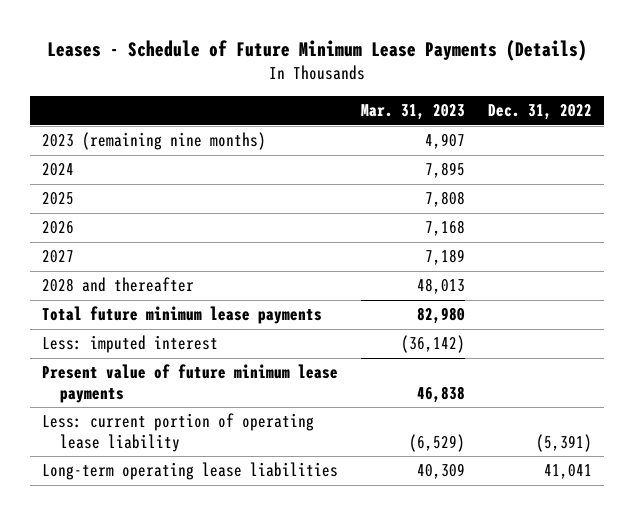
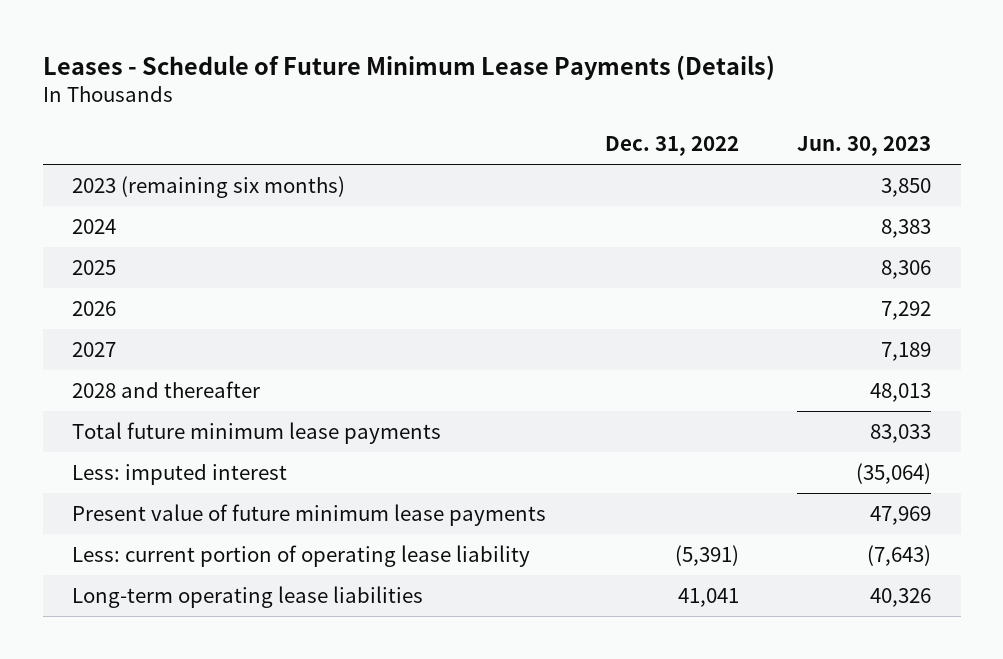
- | Mar. 31, 2023 | Dec. 31, 2022
+ | Dec. 31, 2022 | Jun. 30, 2023
- 2023 (remaining nine months) | 4,907 |
+ 2023 (remaining six months) | | 3,850

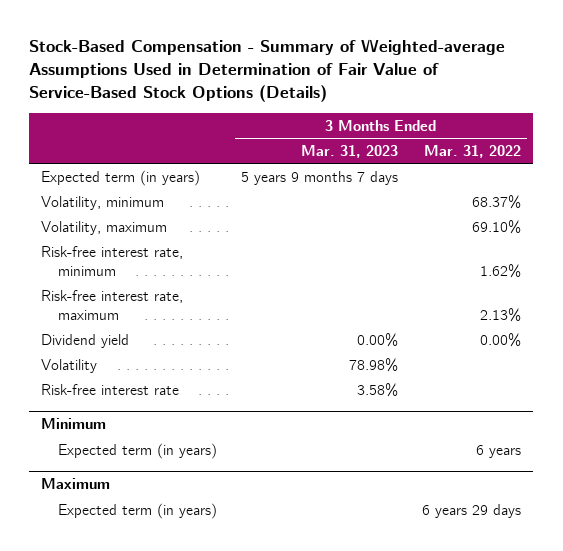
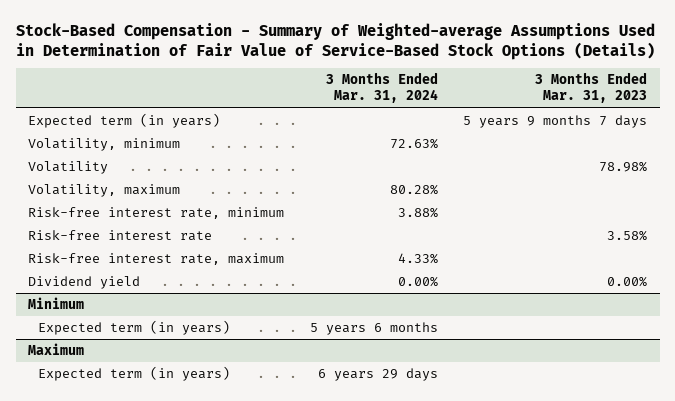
- | 3 Months Ended Mar. 31, 2023 | 3 Months Ended Mar. 31, 2022
+ | 3 Months Ended Mar. 31, 2024 | 3 Months Ended Mar. 31, 2023
moved up: Volatility | | 78.98%
moved up: Risk-free interest rate | | 3.58%

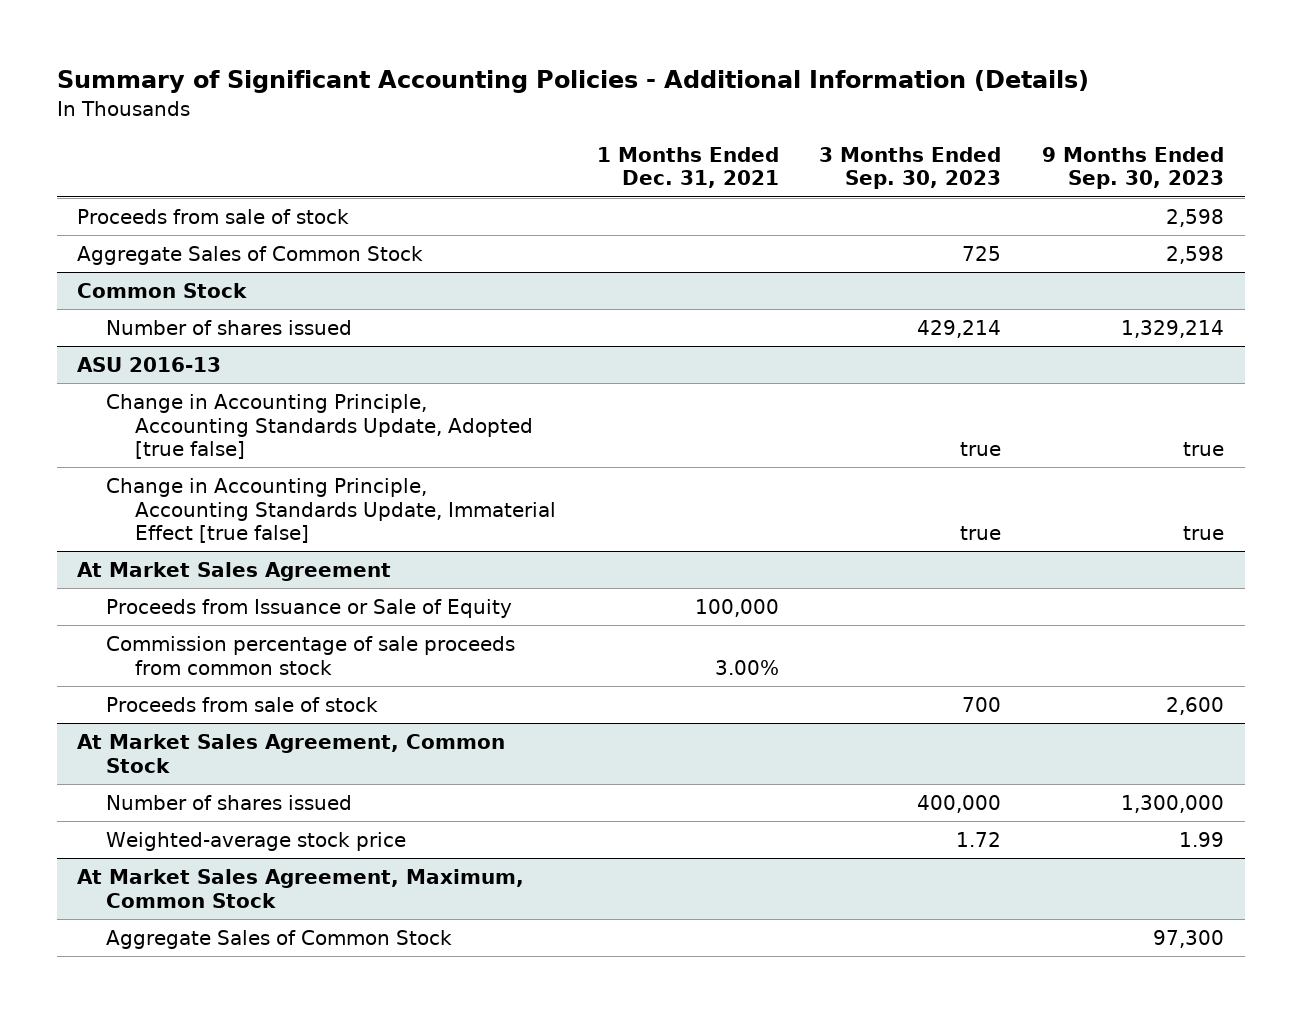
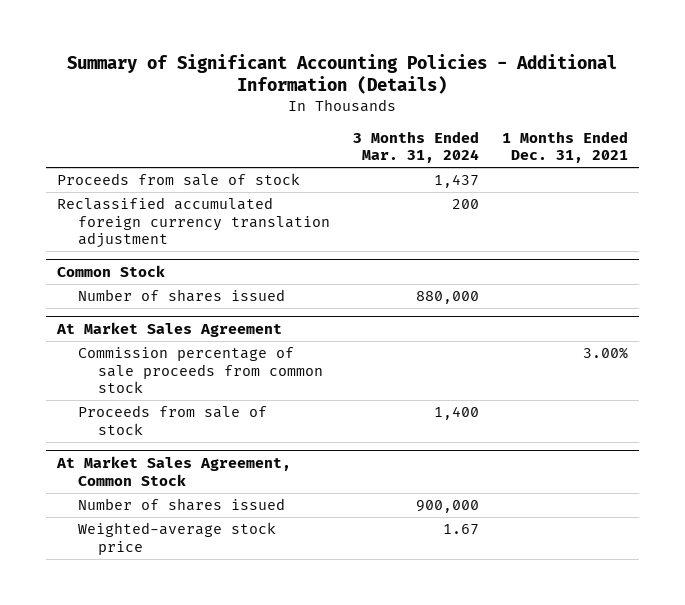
- | 1 Months Ended Dec. 31, 2021 | 3 Months Ended Sep. 30, 2023 | 9 Months Ended Sep. 30, 2023
+ | 3 Months Ended Mar. 31, 2024 | 1 Months Ended Dec. 31, 2021
- Aggregate Sales of Common Stock | | 725 | 2,598
+ Reclassified accumulated foreign currency translation adjustment | 200 |
- ASU 2016-13
- Change in Accounting Principle, Accounting Standards Update, Adopted [true false] | | true | true
- Change in Accounting Principle, Accounting Standards Update, Immaterial Effect [true false] | | true | true
@ At Market Sales Agreement
- Proceeds from Issuance or Sale of Equity | 100,000 | |
- At Market Sales Agreement, Maximum, Common Stock
- Aggregate Sales of Common Stock | | | 97,300

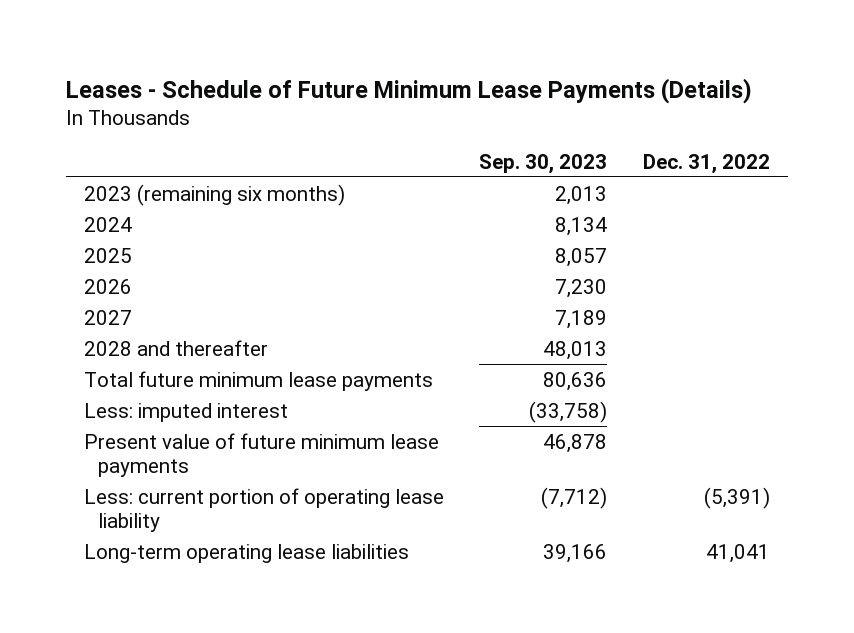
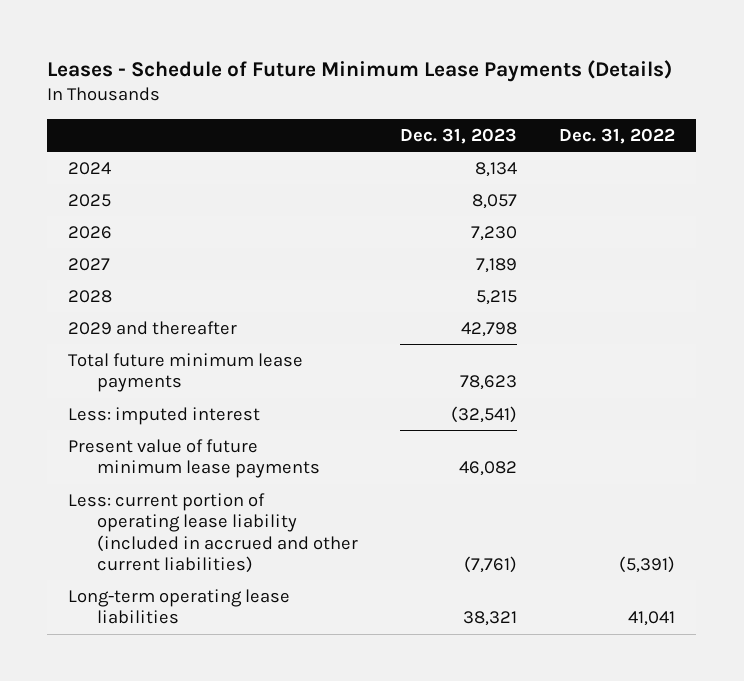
- | Sep. 30, 2023 | Dec. 31, 2022
+ | Dec. 31, 2023 | Dec. 31, 2022
- 2023 (remaining six months) | 2,013 |
- 2028 and thereafter | 48,013 |
+ 2028 | 5,215 |
+ 2029 and thereafter | 42,798 |
- Less: current portion of operating lease liability | (7,712) | (5,391)
+ Less: current portion of operating lease liability (included in accrued and other current liabilities) | (7,761) | (5,391)

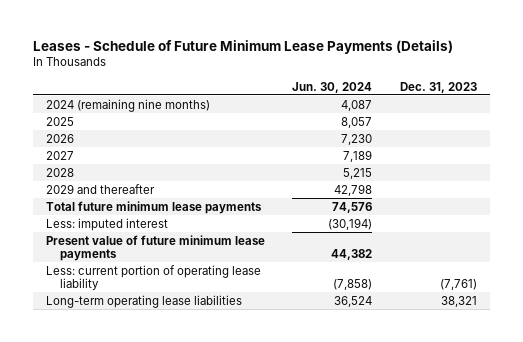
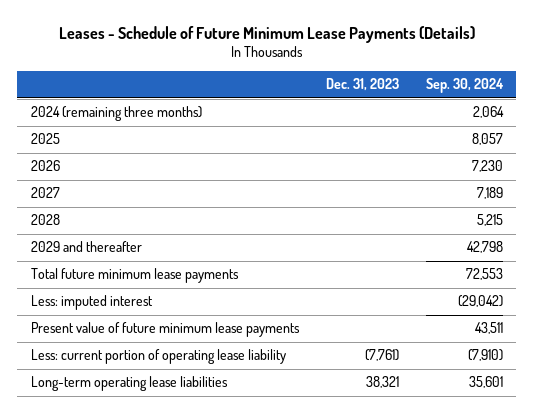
- | Jun. 30, 2024 | Dec. 31, 2023
+ | Dec. 31, 2023 | Sep. 30, 2024
- 2024 (remaining nine months) | 4,087 |
+ 2024 (remaining three months) | | 2,064

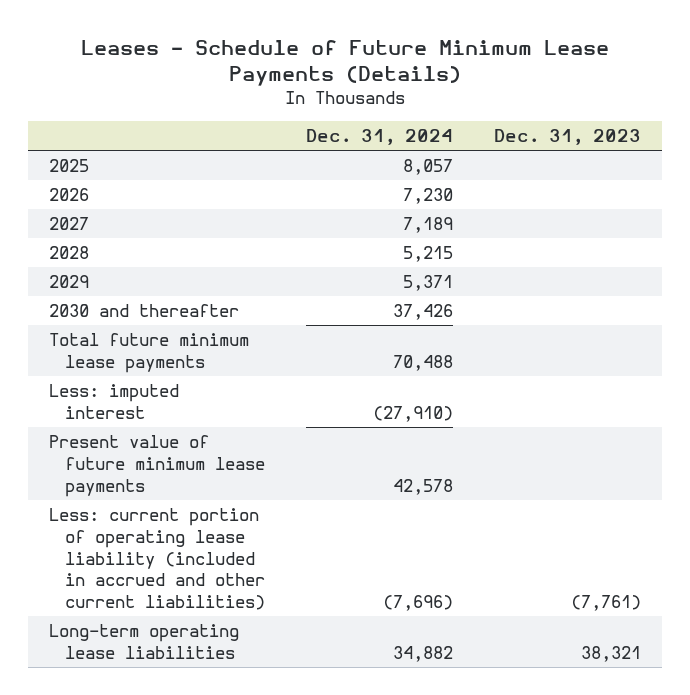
- | Dec. 31, 2023 | Sep. 30, 2024
+ | Dec. 31, 2024 | Dec. 31, 2023
- 2024 (remaining three months) | | 2,064
- 2029 and thereafter | | 42,798
+ 2029 | 5,371 |
+ 2030 and thereafter | 37,426 |
- Less: current portion of operating lease liability | (7,761) | (7,910)
+ Less: current portion of operating lease liability (included in accrued and other current liabilities) | (7,696) | (7,761)

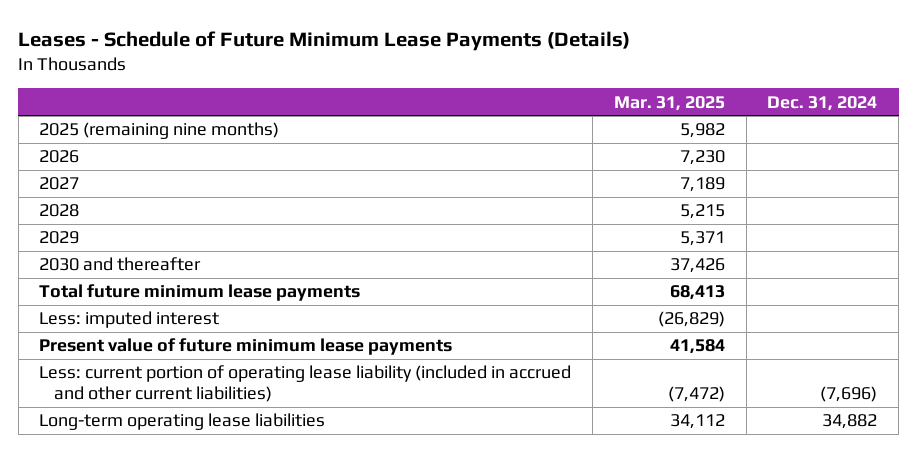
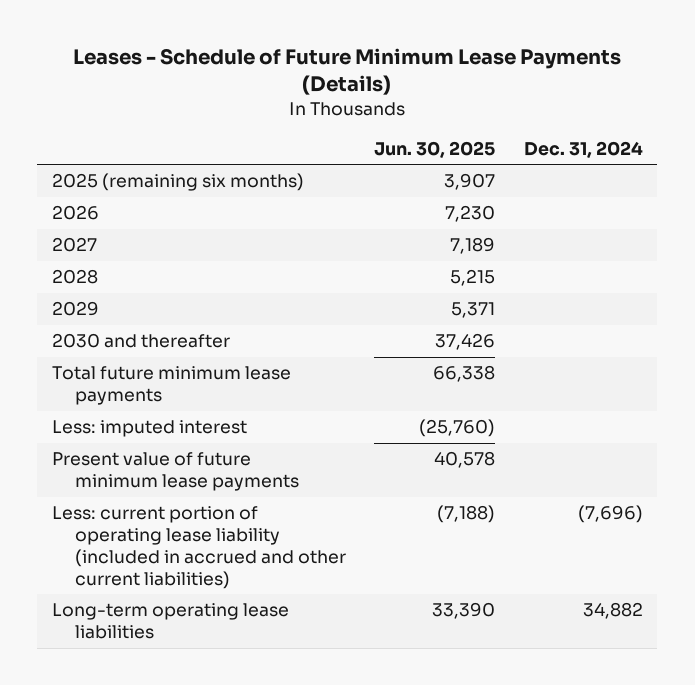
- | Mar. 31, 2025 | Dec. 31, 2024
+ | Jun. 30, 2025 | Dec. 31, 2024
- 2025 (remaining nine months) | 5,982 |
+ 2025 (remaining six months) | 3,907 |

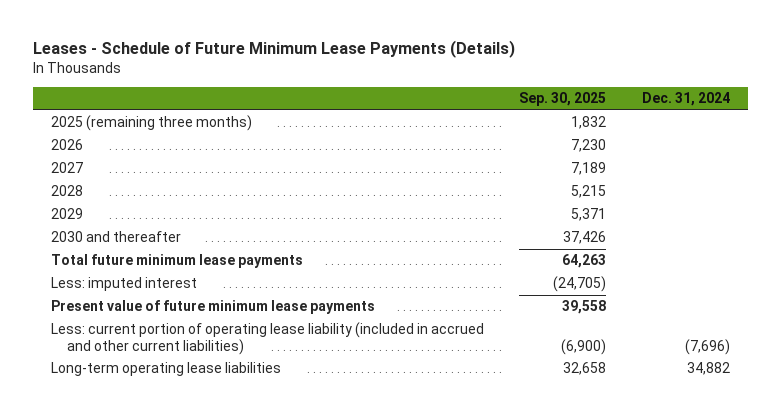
- | Jun. 30, 2025 | Dec. 31, 2024
+ | Sep. 30, 2025 | Dec. 31, 2024
- 2025 (remaining six months) | 3,907 |
+ 2025 (remaining three months) | 1,832 |

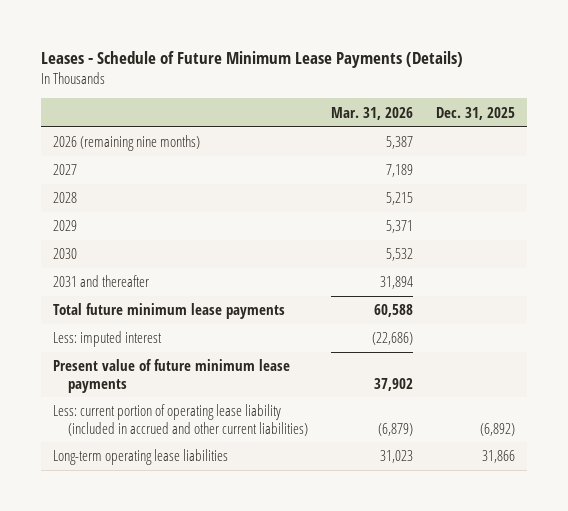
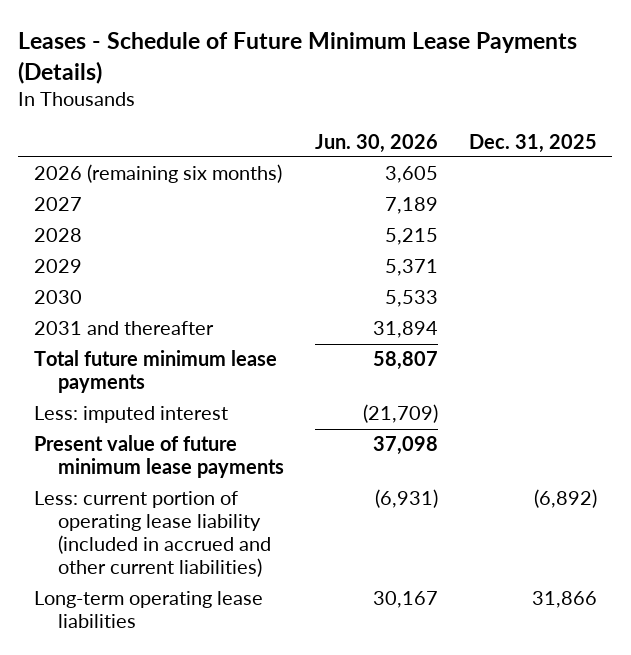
- | Mar. 31, 2026 | Dec. 31, 2025
+ | Jun. 30, 2026 | Dec. 31, 2025
- 2026 (remaining nine months) | 5,387 |
+ 2026 (remaining six months) | 3,605 |

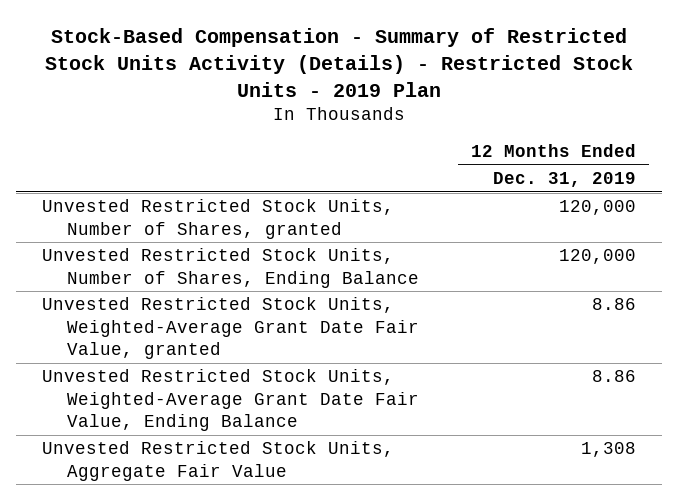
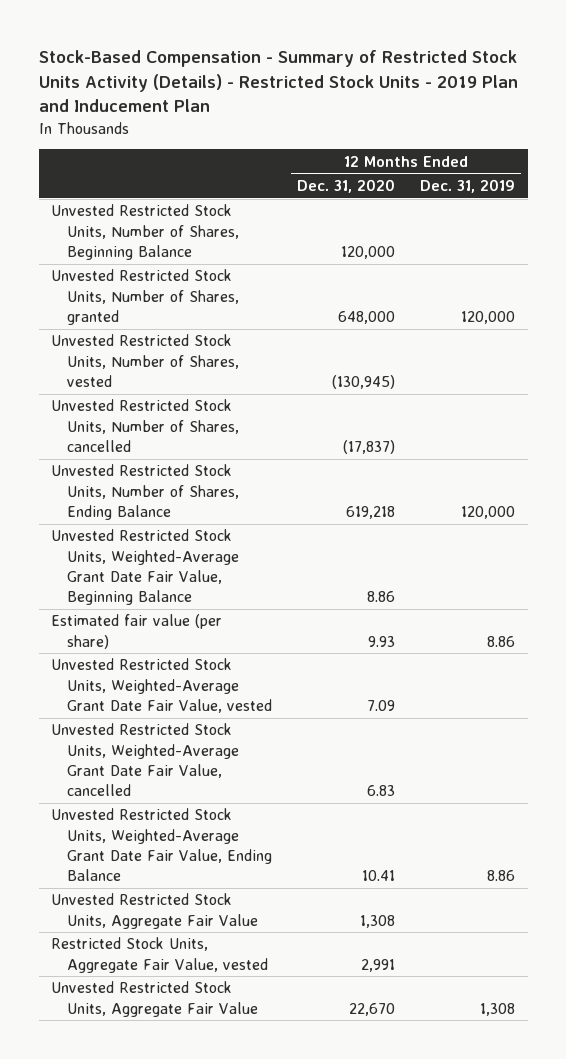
- Stock-Based Compensation - Summary of Restricted Stock Units Activity (Details) - Restricted Stock Units - 2019 Plan
+ Stock-Based Compensation - Summary of Restricted Stock Units Activity (Details) - Restricted Stock Units - 2019 Plan and Inducement Plan
- | 12 Months Ended Dec. 31, 2019
+ | 12 Months Ended Dec. 31, 2020 | 12 Months Ended Dec. 31, 2019
+ Unvested Restricted Stock Units, Number of Shares, Beginning Balance | 120,000 |
+ Unvested Restricted Stock Units, Number of Shares, vested | (130,945) |
+ Unvested Restricted Stock Units, Number of Shares, cancelled | (17,837) |
- Unvested Restricted Stock Units, Weighted-Average Grant Date Fair Value, granted | 8.86
+ Unvested Restricted Stock Units, Weighted-Average Grant Date Fair Value, Beginning Balance | 8.86 |
+ Estimated fair value (per share) | 9.93 | 8.86
+ Unvested Restricted Stock Units, Weighted-Average Grant Date Fair Value, vested | 7.09 |
+ Unvested Restricted Stock Units, Weighted-Average Grant Date Fair Value, cancelled | 6.83 |
+ Unvested Restricted Stock Units, Aggregate Fair Value | 1,308 |
+ Restricted Stock Units, Aggregate Fair Value, vested | 2,991 |

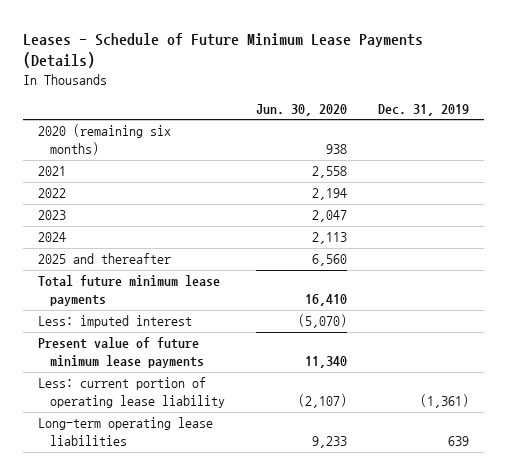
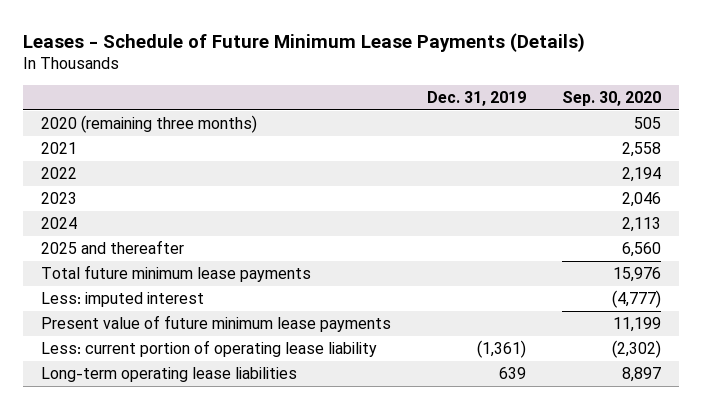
- | Jun. 30, 2020 | Dec. 31, 2019
+ | Dec. 31, 2019 | Sep. 30, 2020
- 2020 (remaining six months) | 938 |
+ 2020 (remaining three months) | | 505

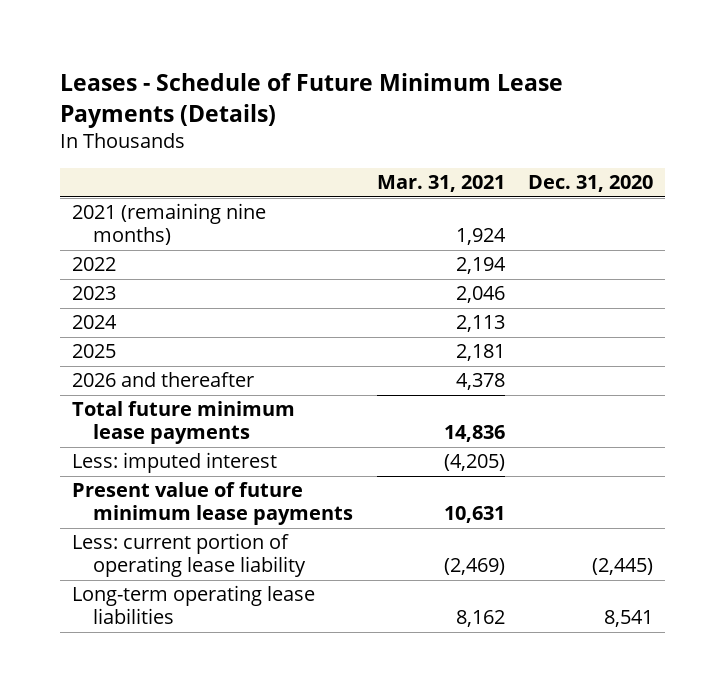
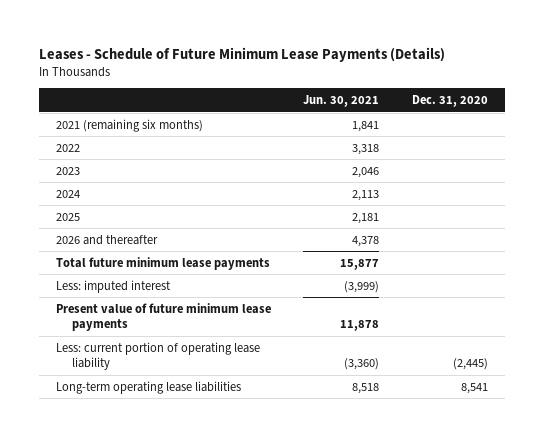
- | Mar. 31, 2021 | Dec. 31, 2020
+ | Jun. 30, 2021 | Dec. 31, 2020
- 2021 (remaining nine months) | 1,924 |
+ 2021 (remaining six months) | 1,841 |

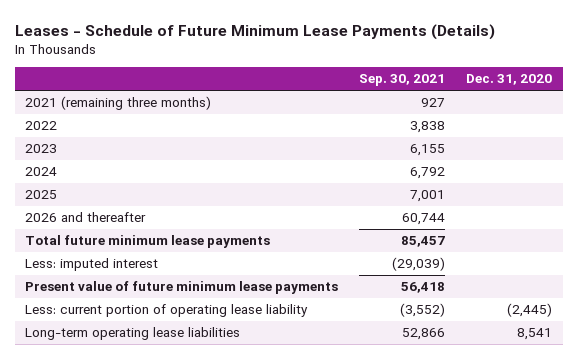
- | Jun. 30, 2021 | Dec. 31, 2020
+ | Sep. 30, 2021 | Dec. 31, 2020
- 2021 (remaining six months) | 1,841 |
+ 2021 (remaining three months) | 927 |

